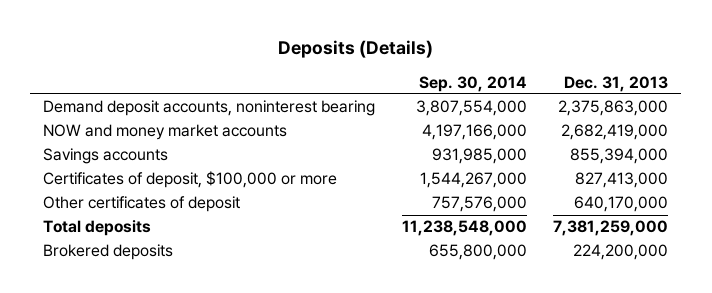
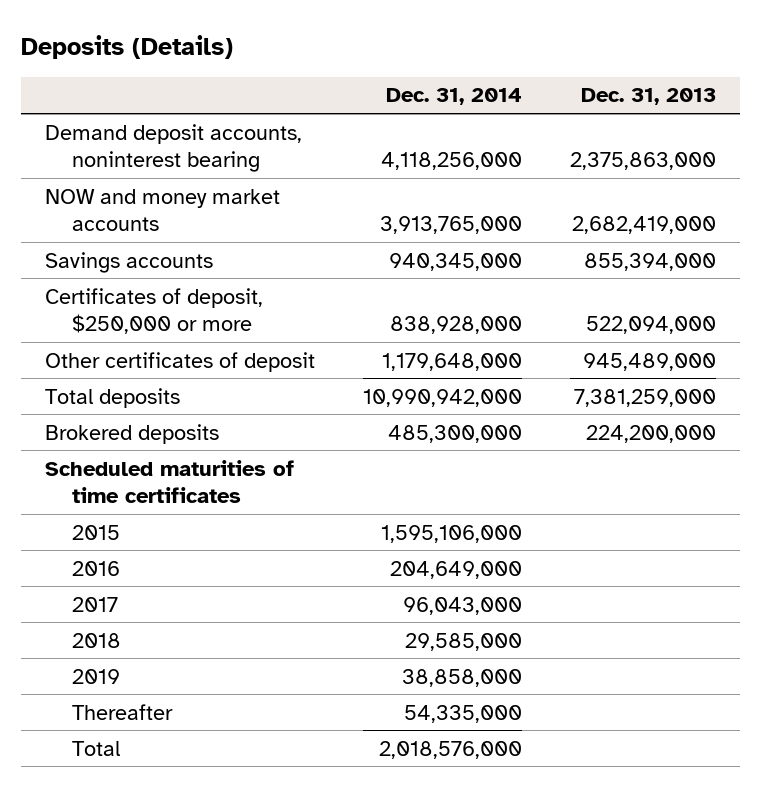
- | Sep. 30, 2014 | Dec. 31, 2013
+ | Dec. 31, 2014 | Dec. 31, 2013
- Certificates of deposit, $100,000 or more | 1,544,267,000 | 827,413,000
- Other certificates of deposit | 757,576,000 | 640,170,000
+ Certificates of deposit, $250,000 or more | 838,928,000 | 522,094,000
+ Other certificates of deposit | 1,179,648,000 | 945,489,000
+ Scheduled maturities of time certificates
+ 2015 | 1,595,106,000 |
+ 2016 | 204,649,000 |
+ 2017 | 96,043,000 |
+ 2018 | 29,585,000 |
+ 2019 | 38,858,000 |
+ Thereafter | 54,335,000 |
+ Total | 2,018,576,000 |

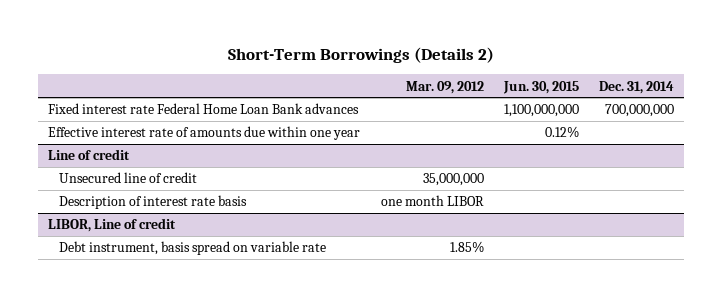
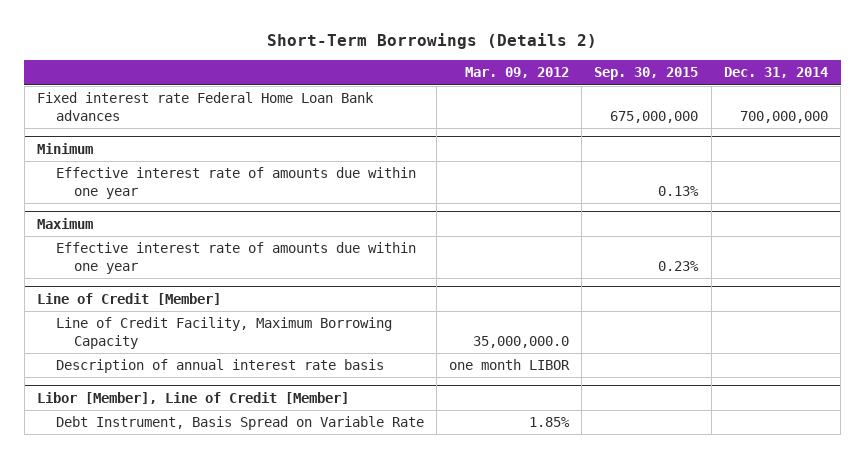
- | Mar. 09, 2012 | Jun. 30, 2015 | Dec. 31, 2014
+ | Mar. 09, 2012 | Sep. 30, 2015 | Dec. 31, 2014
- Effective interest rate of amounts due within one year | | 0.12% |
- Line of credit
- Unsecured line of credit | 35,000,000 | |
- Description of interest rate basis | one month LIBOR | |
- LIBOR, Line of credit
- Debt instrument, basis spread on variable rate | 1.85% | |
+ Minimum
+ Effective interest rate of amounts due within one year | | 0.13% |
+ Maximum
+ Effective interest rate of amounts due within one year | | 0.23% |
+ Line of Credit [Member]
+ Line of Credit Facility, Maximum Borrowing Capacity | 35,000,000.0 | |
+ Description of annual interest rate basis | one month LIBOR | |
+ Libor [Member], Line of Credit [Member]
+ Debt Instrument, Basis Spread on Variable Rate | 1.85% | |

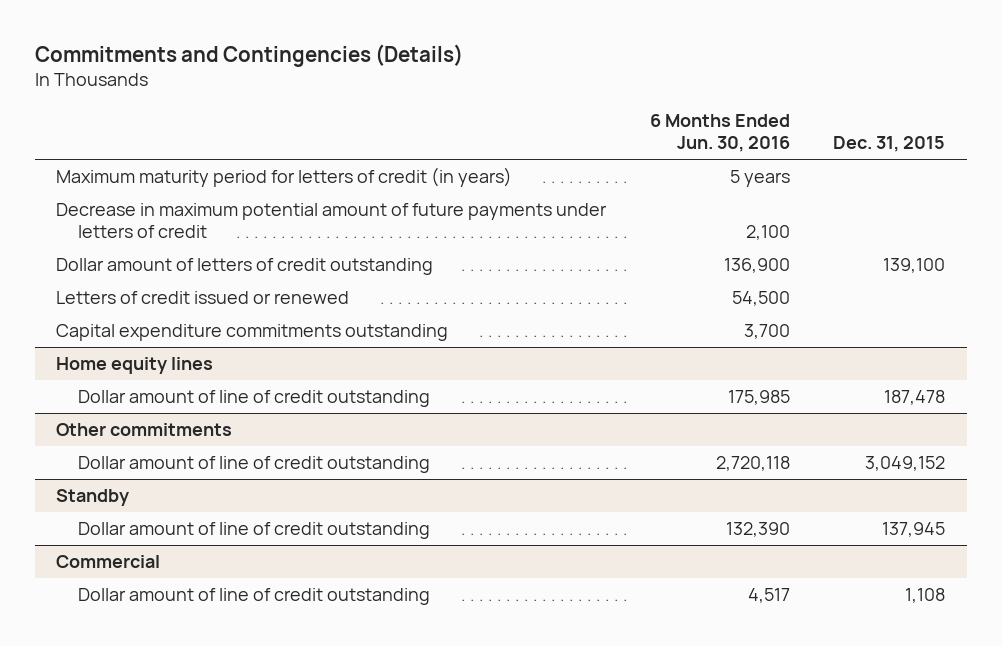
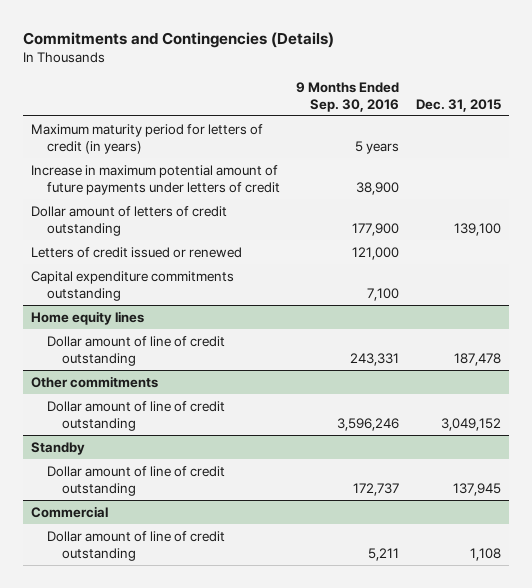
- | 6 Months Ended Jun. 30, 2016 | Dec. 31, 2015
+ | 9 Months Ended Sep. 30, 2016 | Dec. 31, 2015
- Decrease in maximum potential amount of future payments under letters of credit | 2,100 |
+ Increase in maximum potential amount of future payments under letters of credit | 38,900 |

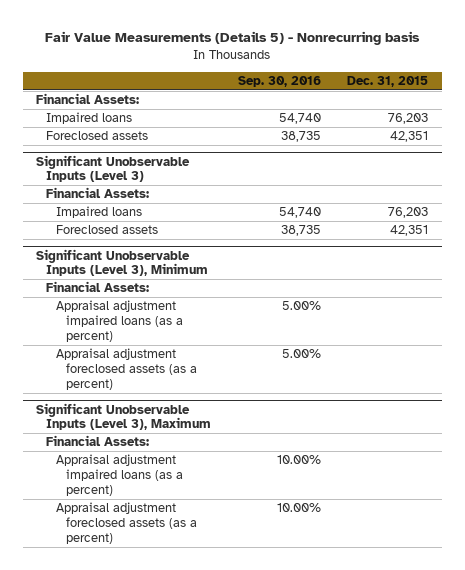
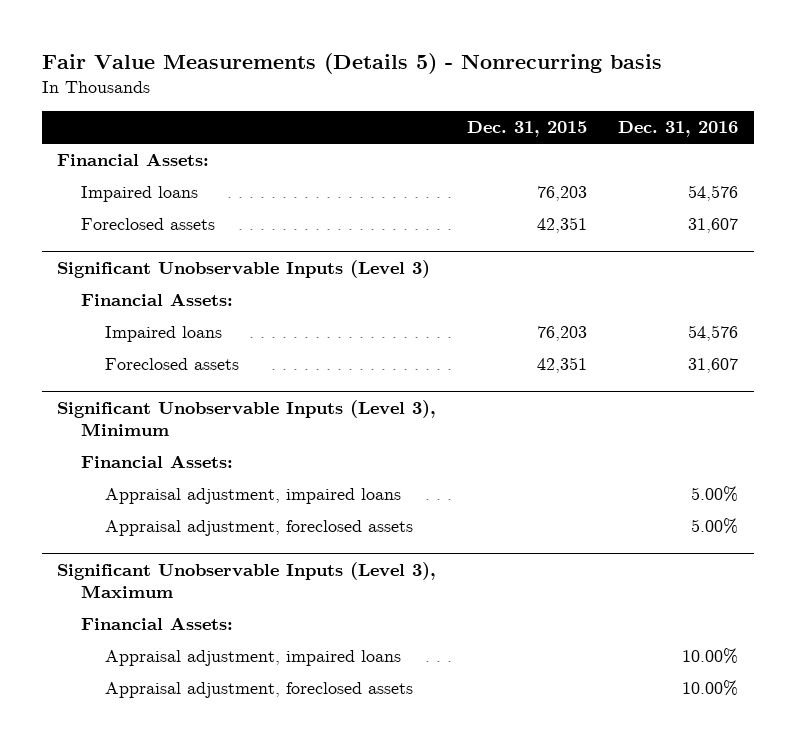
- | Sep. 30, 2016 | Dec. 31, 2015
+ | Dec. 31, 2015 | Dec. 31, 2016
@ Significant Unobservable Inputs (Level 3), Minimum
- Appraisal adjustment impaired loans (as a percent) | 5.00% |
- Appraisal adjustment foreclosed assets (as a percent) | 5.00% |
+ Appraisal adjustment, impaired loans | | 5.00%
+ Appraisal adjustment, foreclosed assets | | 5.00%
@ Significant Unobservable Inputs (Level 3), Maximum
- Appraisal adjustment impaired loans (as a percent) | 10.00% |
- Appraisal adjustment foreclosed assets (as a percent) | 10.00% |
+ Appraisal adjustment, impaired loans | | 10.00%
+ Appraisal adjustment, foreclosed assets | | 10.00%

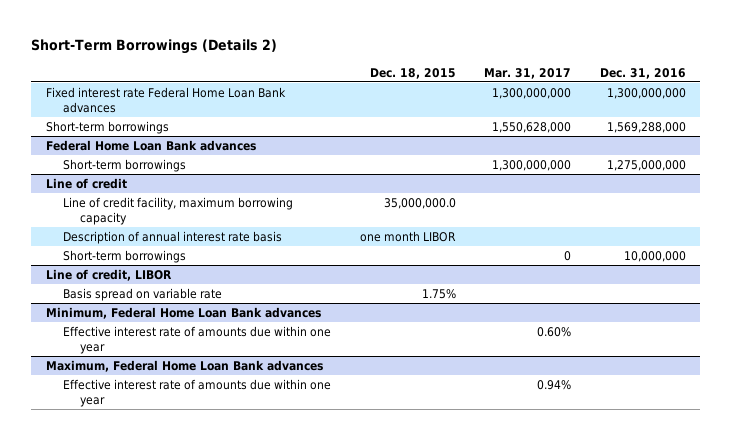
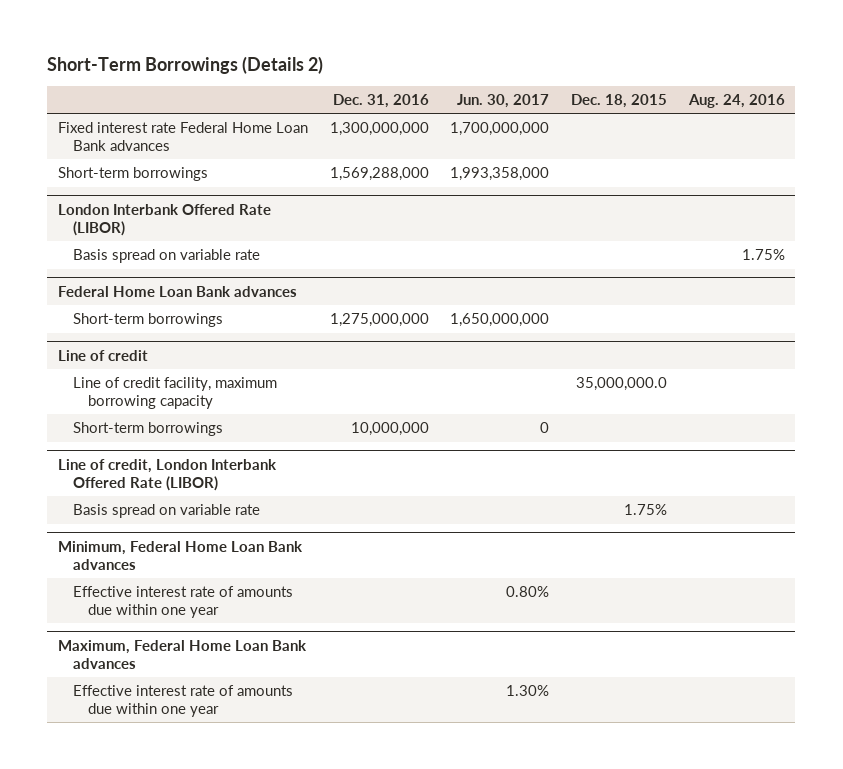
- | Dec. 18, 2015 | Mar. 31, 2017 | Dec. 31, 2016
+ | Dec. 31, 2016 | Jun. 30, 2017 | Dec. 18, 2015 | Aug. 24, 2016
+ London Interbank Offered Rate (LIBOR)
+ Basis spread on variable rate | | | | 1.75%
@ Line of credit
- Description of annual interest rate basis | one month LIBOR | |
- Line of credit, LIBOR
+ Line of credit, London Interbank Offered Rate (LIBOR)

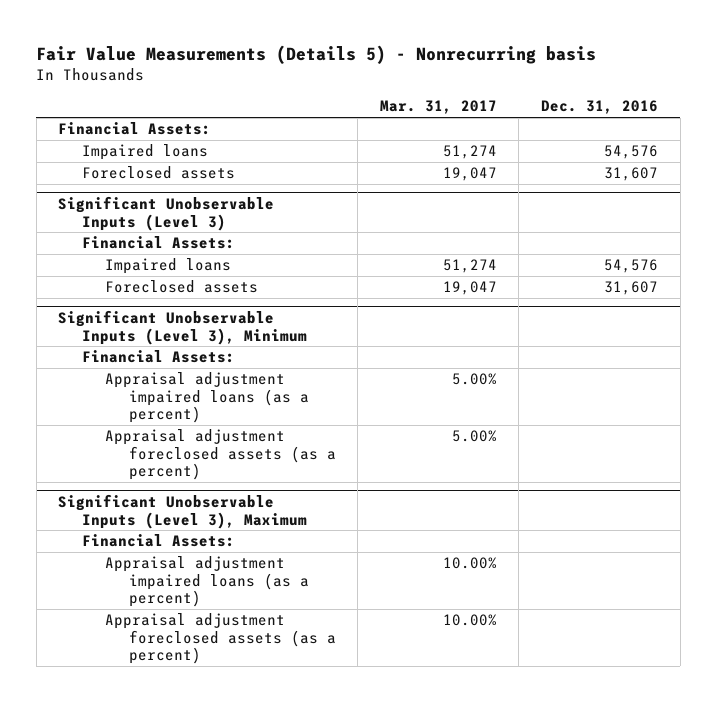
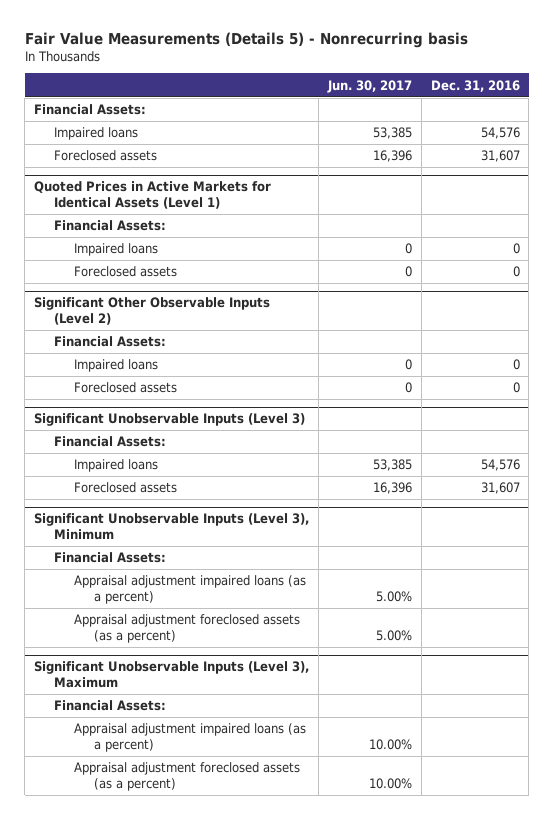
- | Mar. 31, 2017 | Dec. 31, 2016
+ | Jun. 30, 2017 | Dec. 31, 2016
+ Quoted Prices in Active Markets for Identical Assets (Level 1)
+ Financial Assets:
+ Impaired loans | 0 | 0
+ Foreclosed assets | 0 | 0
+ Significant Other Observable Inputs (Level 2)
+ Financial Assets:
+ Impaired loans | 0 | 0
+ Foreclosed assets | 0 | 0

